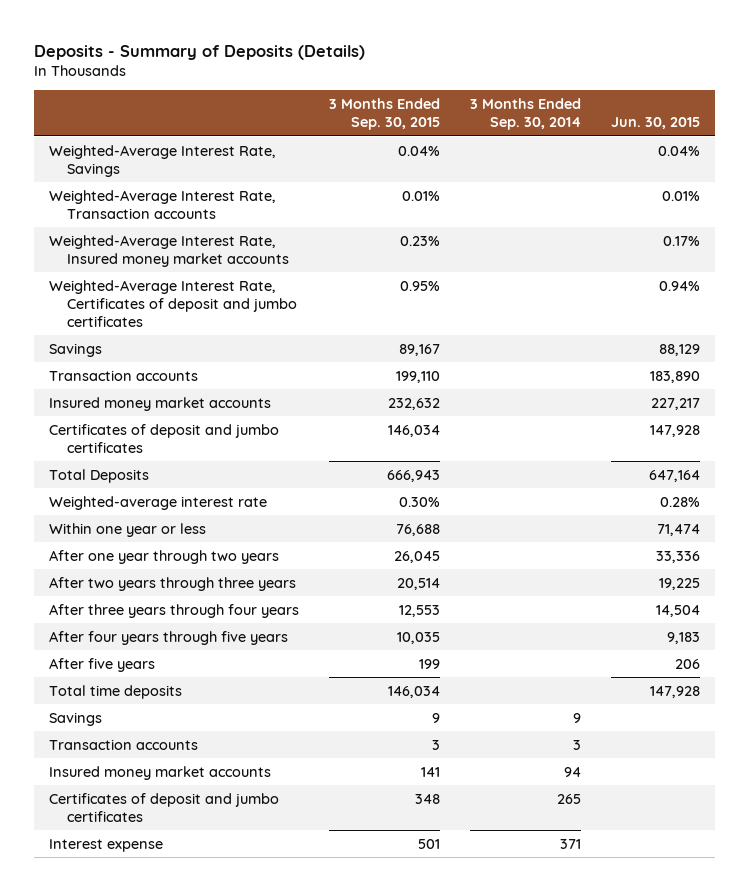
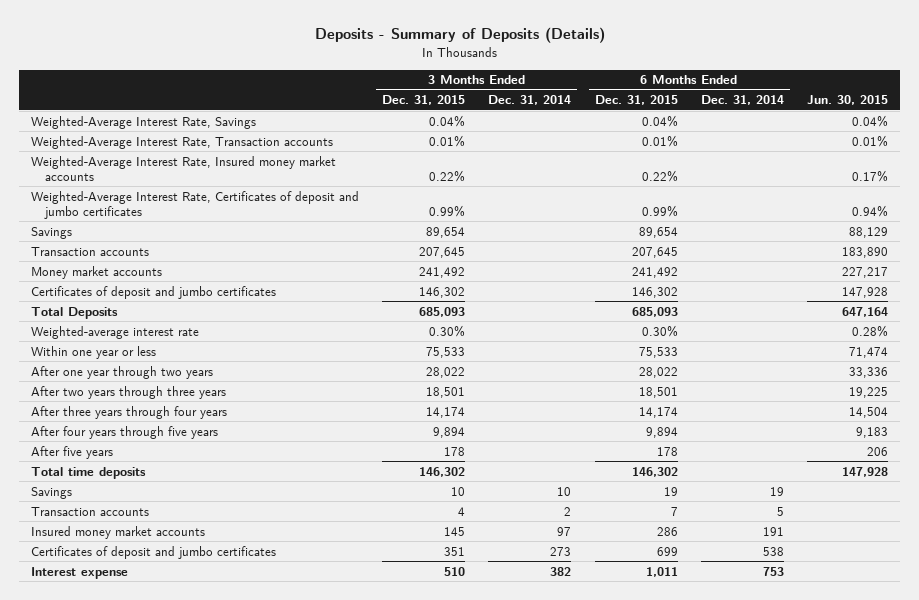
- | 3 Months Ended Sep. 30, 2015 | 3 Months Ended Sep. 30, 2014 | Jun. 30, 2015
+ | 3 Months Ended Dec. 31, 2015 | 3 Months Ended Dec. 31, 2014 | 6 Months Ended Dec. 31, 2015 | 6 Months Ended Dec. 31, 2014 | Jun. 30, 2015
- Insured money market accounts | 232,632 | | 227,217
+ Money market accounts | 241,492 | | 241,492 | | 227,217

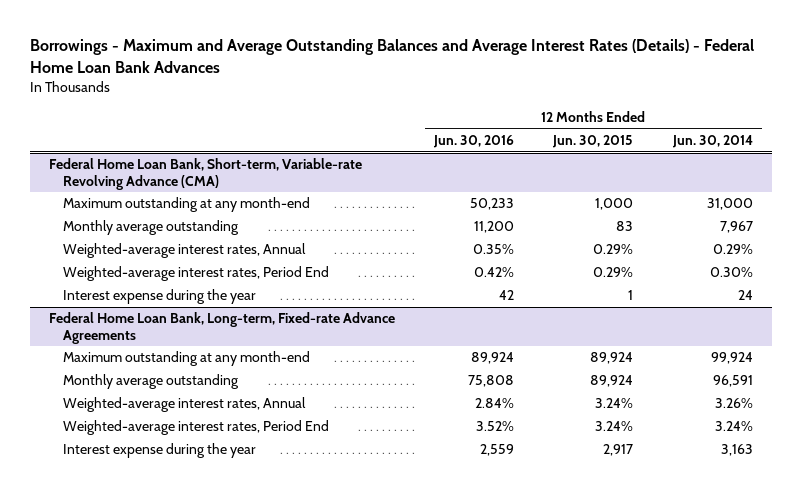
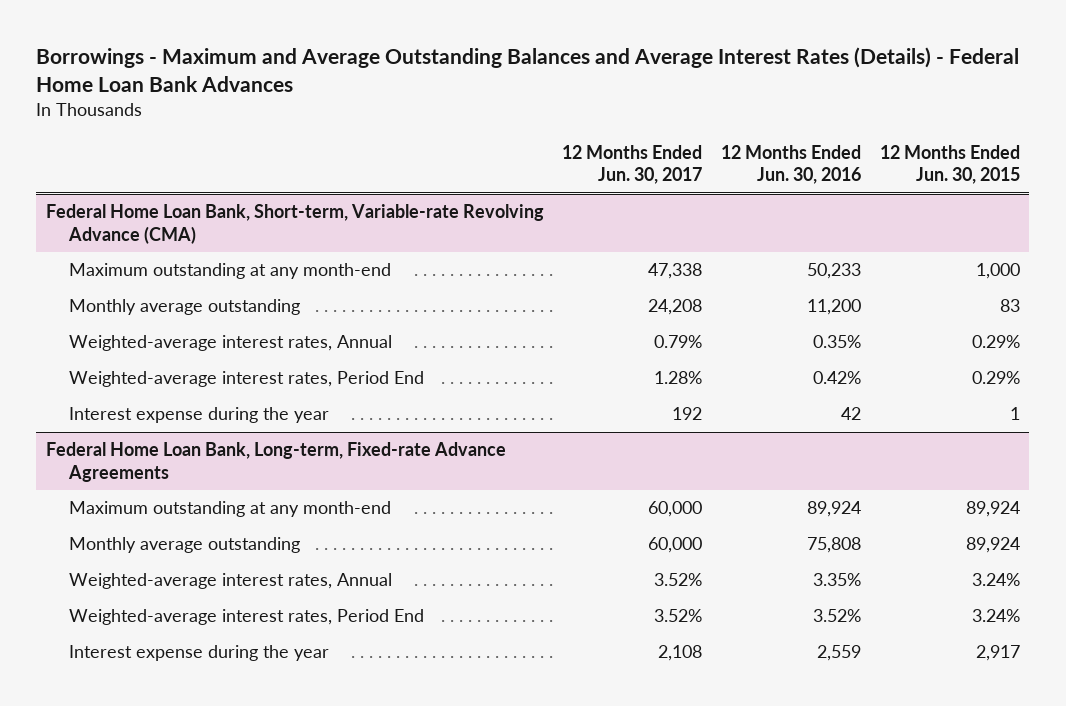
- | 12 Months Ended Jun. 30, 2016 | 12 Months Ended Jun. 30, 2015 | 12 Months Ended Jun. 30, 2014
+ | 12 Months Ended Jun. 30, 2017 | 12 Months Ended Jun. 30, 2016 | 12 Months Ended Jun. 30, 2015
@ Federal Home Loan Bank, Long-term, Fixed-rate Advance Agreements
- Weighted-average interest rates, Annual | 2.84% | 3.24% | 3.26%
+ Weighted-average interest rates, Annual | 3.52% | 3.35% | 3.24%

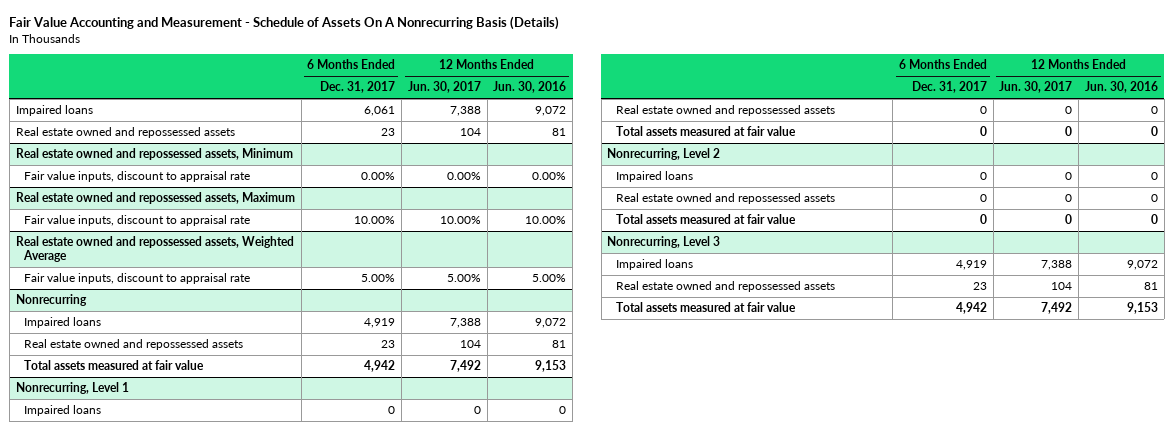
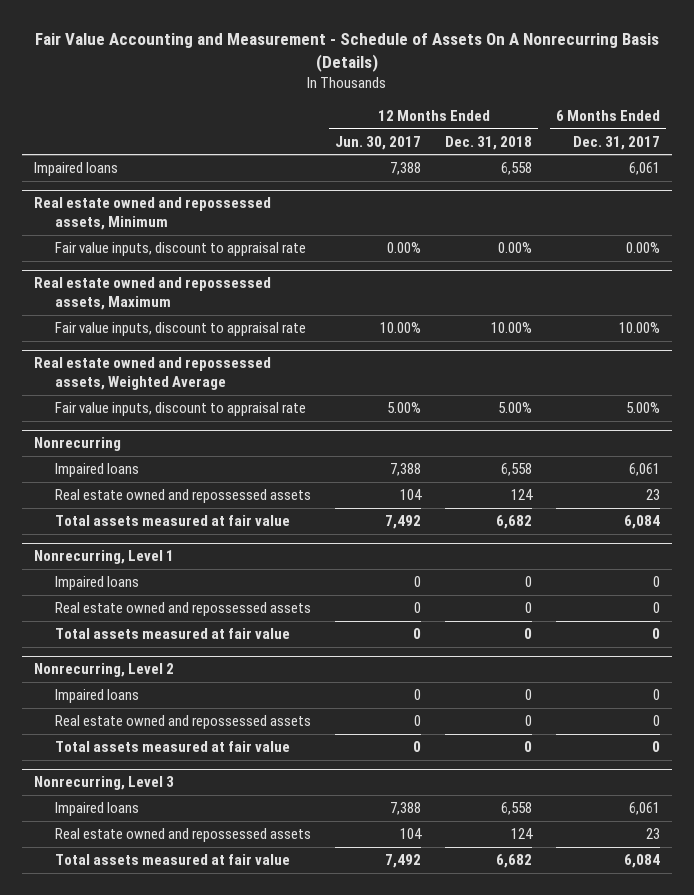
- | 6 Months Ended Dec. 31, 2017 | 12 Months Ended Jun. 30, 2017 | 12 Months Ended Jun. 30, 2016
+ | 12 Months Ended Jun. 30, 2017 | 12 Months Ended Dec. 31, 2018 | 6 Months Ended Dec. 31, 2017
- Real estate owned and repossessed assets | 23 | 104 | 81
@ Nonrecurring
- Impaired loans | 4,919 | 7,388 | 9,072
+ Impaired loans | 7,388 | 6,558 | 6,061
- Total assets measured at fair value | 4,942 | 7,492 | 9,153
+ Total assets measured at fair value | 7,492 | 6,682 | 6,084
@ Nonrecurring, Level 3
- Impaired loans | 4,919 | 7,388 | 9,072
+ Impaired loans | 7,388 | 6,558 | 6,061
- Total assets measured at fair value | 4,942 | 7,492 | 9,153
+ Total assets measured at fair value | 7,492 | 6,682 | 6,084

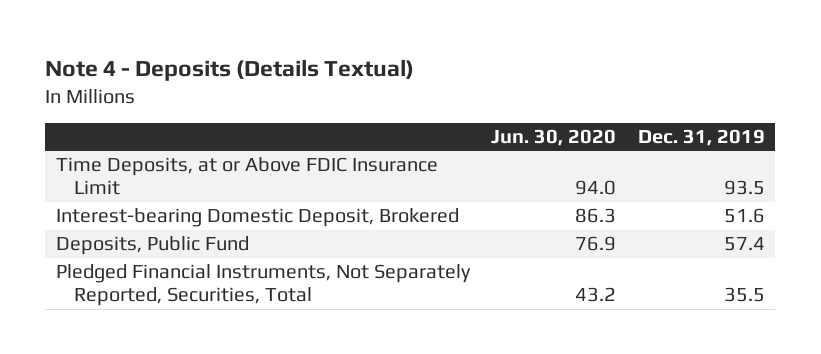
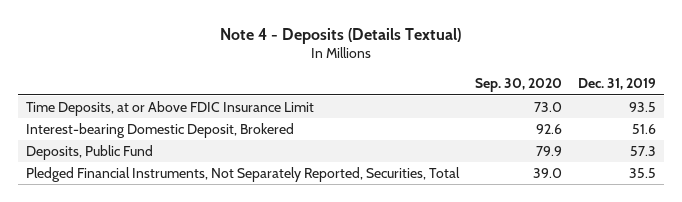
- | Jun. 30, 2020 | Dec. 31, 2019
+ | Sep. 30, 2020 | Dec. 31, 2019
- Deposits, Public Fund | 76.9 | 57.4
+ Deposits, Public Fund | 79.9 | 57.3

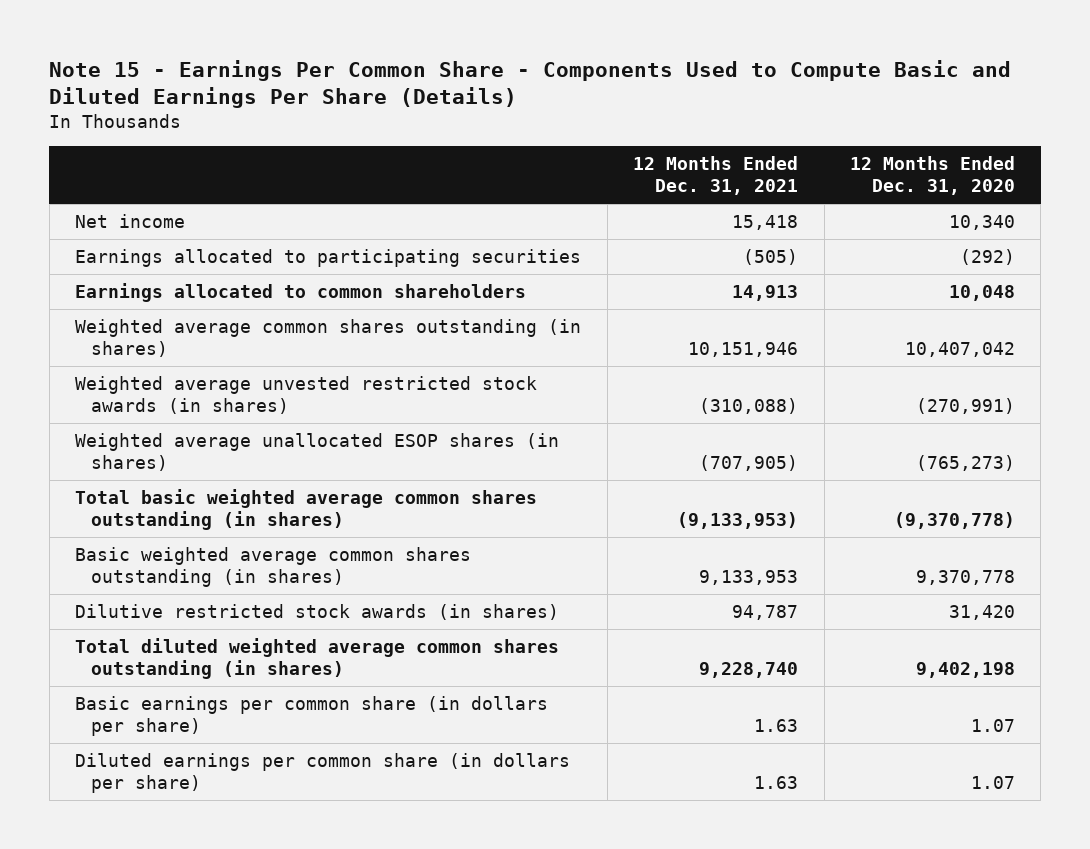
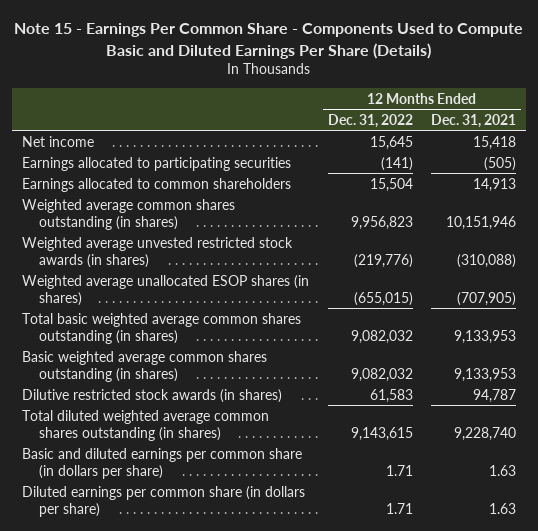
- | 12 Months Ended Dec. 31, 2021 | 12 Months Ended Dec. 31, 2020
+ | 12 Months Ended Dec. 31, 2022 | 12 Months Ended Dec. 31, 2021
- Total basic weighted average common shares outstanding (in shares) | (9,133,953) | (9,370,778)
+ Total basic weighted average common shares outstanding (in shares) | 9,082,032 | 9,133,953
- Basic earnings per common share (in dollars per share) | 1.63 | 1.07
+ Basic and diluted earnings per common share (in dollars per share) | 1.71 | 1.63

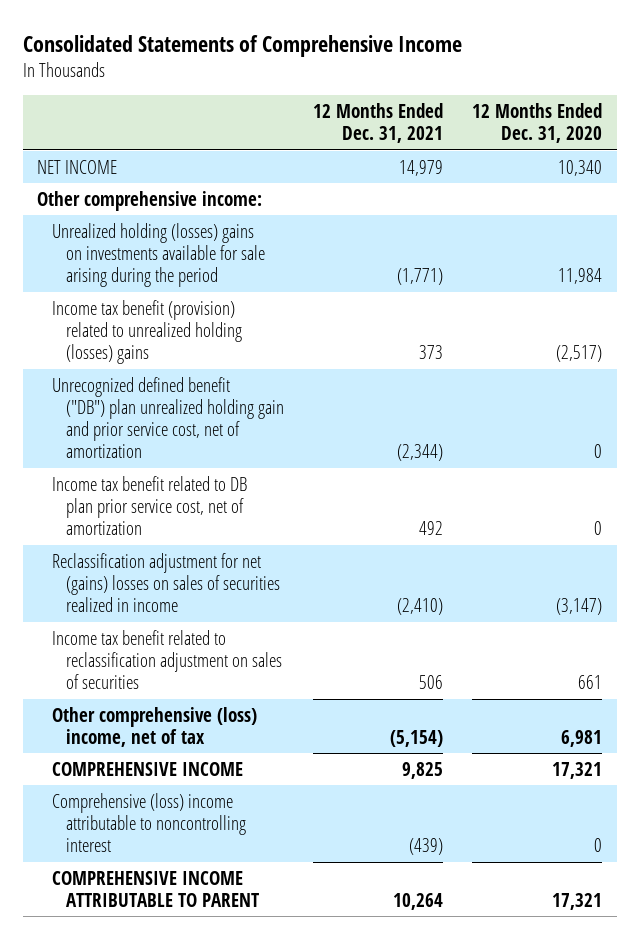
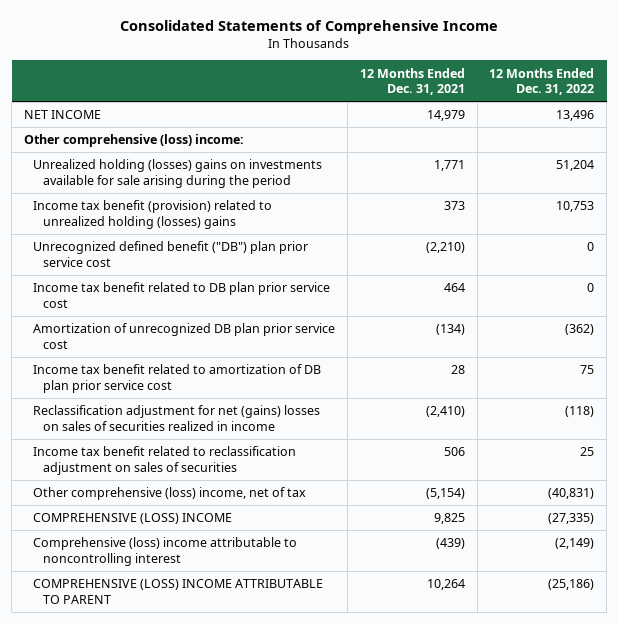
- | 12 Months Ended Dec. 31, 2021 | 12 Months Ended Dec. 31, 2020
+ | 12 Months Ended Dec. 31, 2021 | 12 Months Ended Dec. 31, 2022
- Other comprehensive income:
- Unrealized holding (losses) gains on investments available for sale arising during the period | (1,771) | 11,984
+ Other comprehensive (loss) income:
+ Unrealized holding (losses) gains on investments available for sale arising during the period | 1,771 | 51,204
- Unrecognized defined benefit ("DB") plan unrealized holding gain and prior service cost, net of amortization | (2,344) | 0
- Income tax benefit related to DB plan prior service cost, net of amortization | 492 | 0
+ Unrecognized defined benefit ("DB") plan prior service cost | (2,210) | 0
+ Income tax benefit related to DB plan prior service cost | 464 | 0
+ Amortization of unrecognized DB plan prior service cost | (134) | (362)
+ Income tax benefit related to amortization of DB plan prior service cost | 28 | 75
- COMPREHENSIVE INCOME | 9,825 | 17,321
+ COMPREHENSIVE (LOSS) INCOME | 9,825 | (27,335)
- COMPREHENSIVE INCOME ATTRIBUTABLE TO PARENT | 10,264 | 17,321
+ COMPREHENSIVE (LOSS) INCOME ATTRIBUTABLE TO PARENT | 10,264 | (25,186)

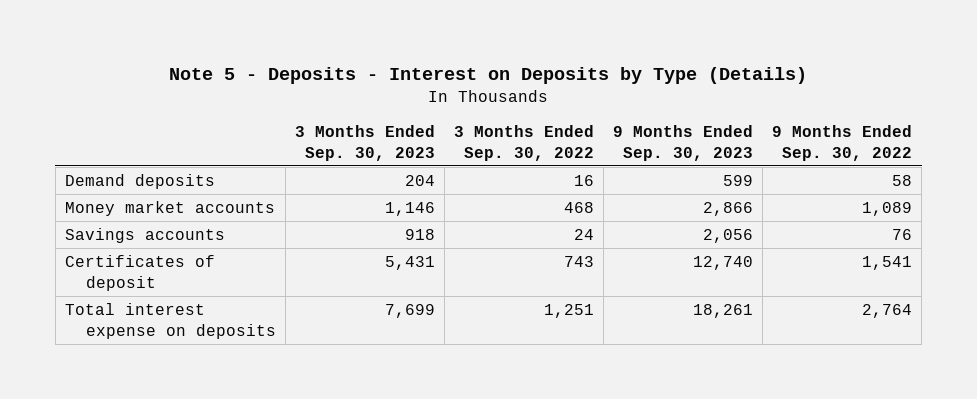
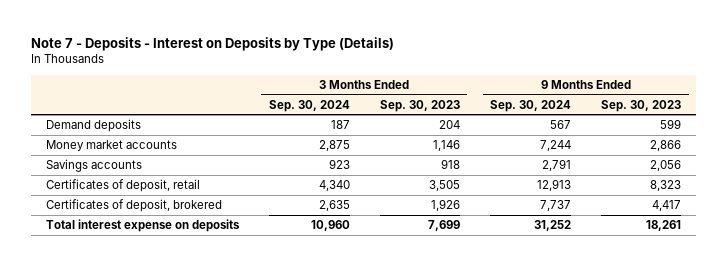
- Note 5 - Deposits - Interest on Deposits by Type (Details)
+ Note 7 - Deposits - Interest on Deposits by Type (Details)
- | 3 Months Ended Sep. 30, 2023 | 3 Months Ended Sep. 30, 2022 | 9 Months Ended Sep. 30, 2023 | 9 Months Ended Sep. 30, 2022
+ | 3 Months Ended Sep. 30, 2024 | 3 Months Ended Sep. 30, 2023 | 9 Months Ended Sep. 30, 2024 | 9 Months Ended Sep. 30, 2023
- Certificates of deposit | 5,431 | 743 | 12,740 | 1,541
+ Certificates of deposit, retail | 4,340 | 3,505 | 12,913 | 8,323
+ Certificates of deposit, brokered | 2,635 | 1,926 | 7,737 | 4,417

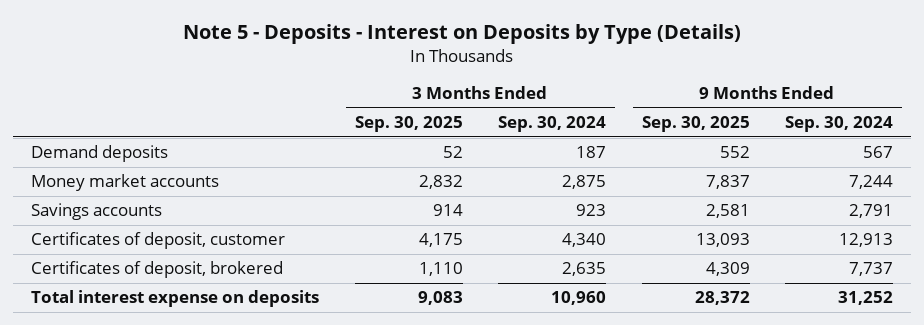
- Note 7 - Deposits - Interest on Deposits by Type (Details)
+ Note 5 - Deposits - Interest on Deposits by Type (Details)
- | 3 Months Ended Sep. 30, 2024 | 3 Months Ended Sep. 30, 2023 | 9 Months Ended Sep. 30, 2024 | 9 Months Ended Sep. 30, 2023
+ | 3 Months Ended Sep. 30, 2025 | 3 Months Ended Sep. 30, 2024 | 9 Months Ended Sep. 30, 2025 | 9 Months Ended Sep. 30, 2024
- Certificates of deposit, retail | 4,340 | 3,505 | 12,913 | 8,323
+ Certificates of deposit, customer | 4,175 | 4,340 | 13,093 | 12,913

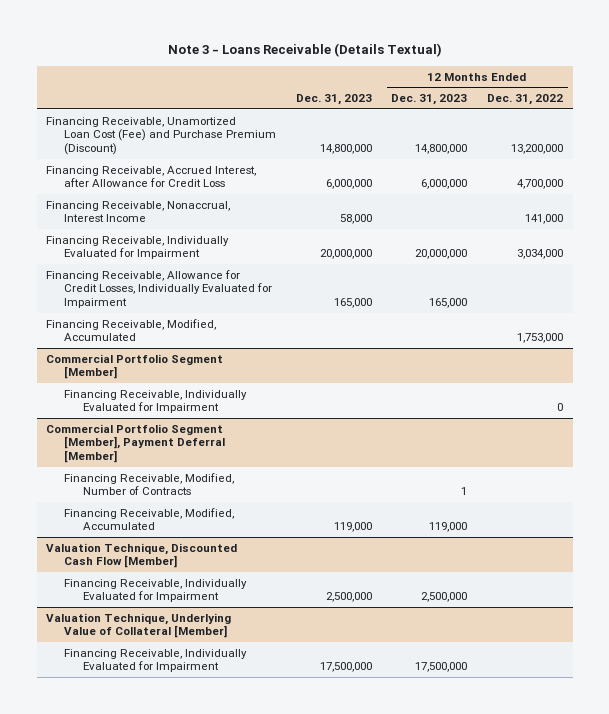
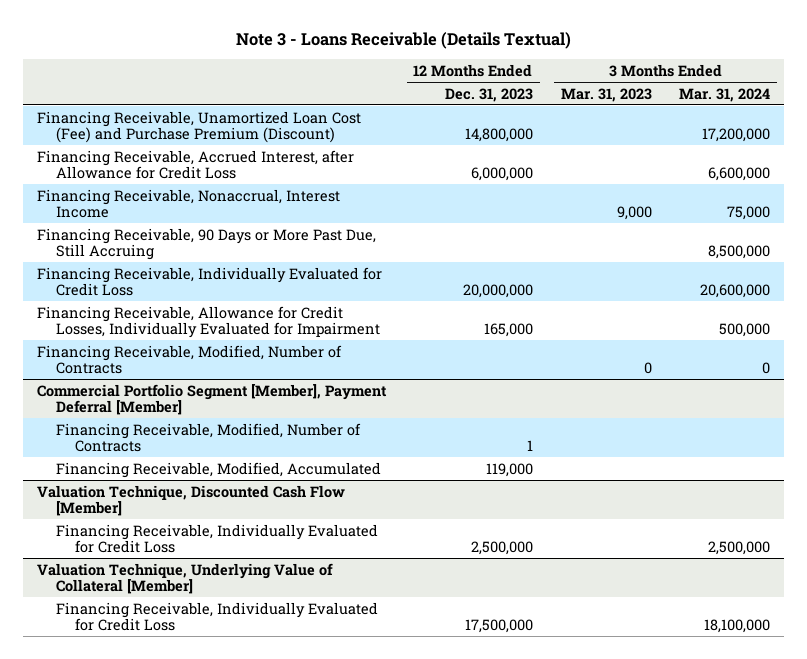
- | Dec. 31, 2023 | 12 Months Ended Dec. 31, 2023 | 12 Months Ended Dec. 31, 2022
+ | 12 Months Ended Dec. 31, 2023 | 3 Months Ended Mar. 31, 2023 | 3 Months Ended Mar. 31, 2024
- Financing Receivable, Individually Evaluated for Impairment | 20,000,000 | 20,000,000 | 3,034,000
+ Financing Receivable, 90 Days or More Past Due, Still Accruing | | | 8,500,000
+ Financing Receivable, Individually Evaluated for Credit Loss | 20,000,000 | | 20,600,000
- Financing Receivable, Modified, Accumulated | | | 1,753,000
- Commercial Portfolio Segment [Member]
- Financing Receivable, Individually Evaluated for Impairment | | | 0
+ Financing Receivable, Modified, Number of Contracts | | 0 | 0
@ Valuation Technique, Discounted Cash Flow [Member]
- Financing Receivable, Individually Evaluated for Impairment | 2,500,000 | 2,500,000 |
+ Financing Receivable, Individually Evaluated for Credit Loss | 2,500,000 | | 2,500,000
@ Valuation Technique, Underlying Value of Collateral [Member]
- Financing Receivable, Individually Evaluated for Impairment | 17,500,000 | 17,500,000 |
+ Financing Receivable, Individually Evaluated for Credit Loss | 17,500,000 | | 18,100,000

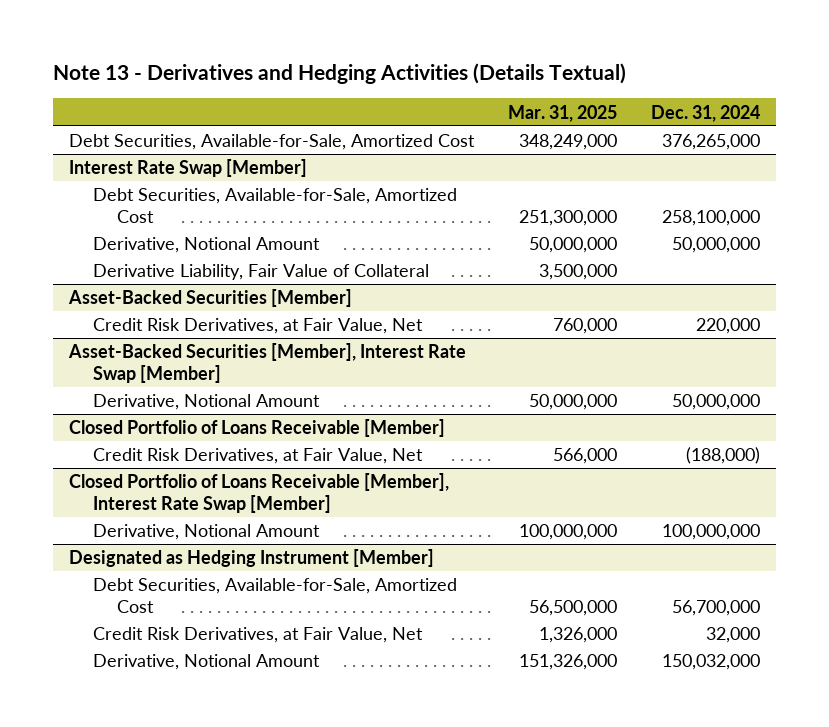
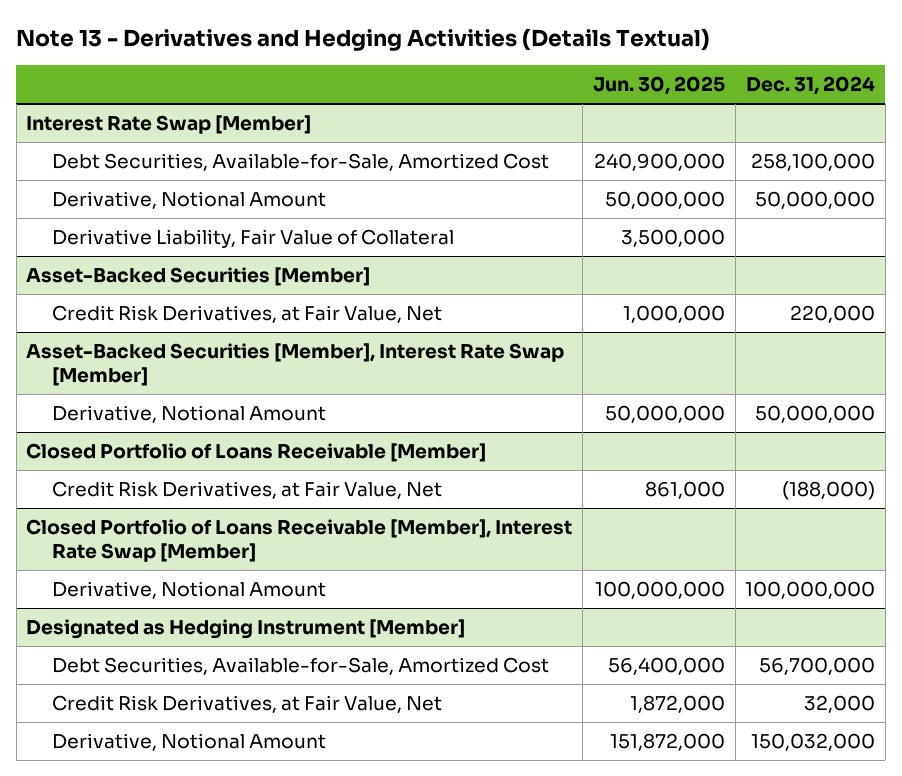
- | Mar. 31, 2025 | Dec. 31, 2024
+ | Jun. 30, 2025 | Dec. 31, 2024
- Debt Securities, Available-for-Sale, Amortized Cost | 348,249,000 | 376,265,000

